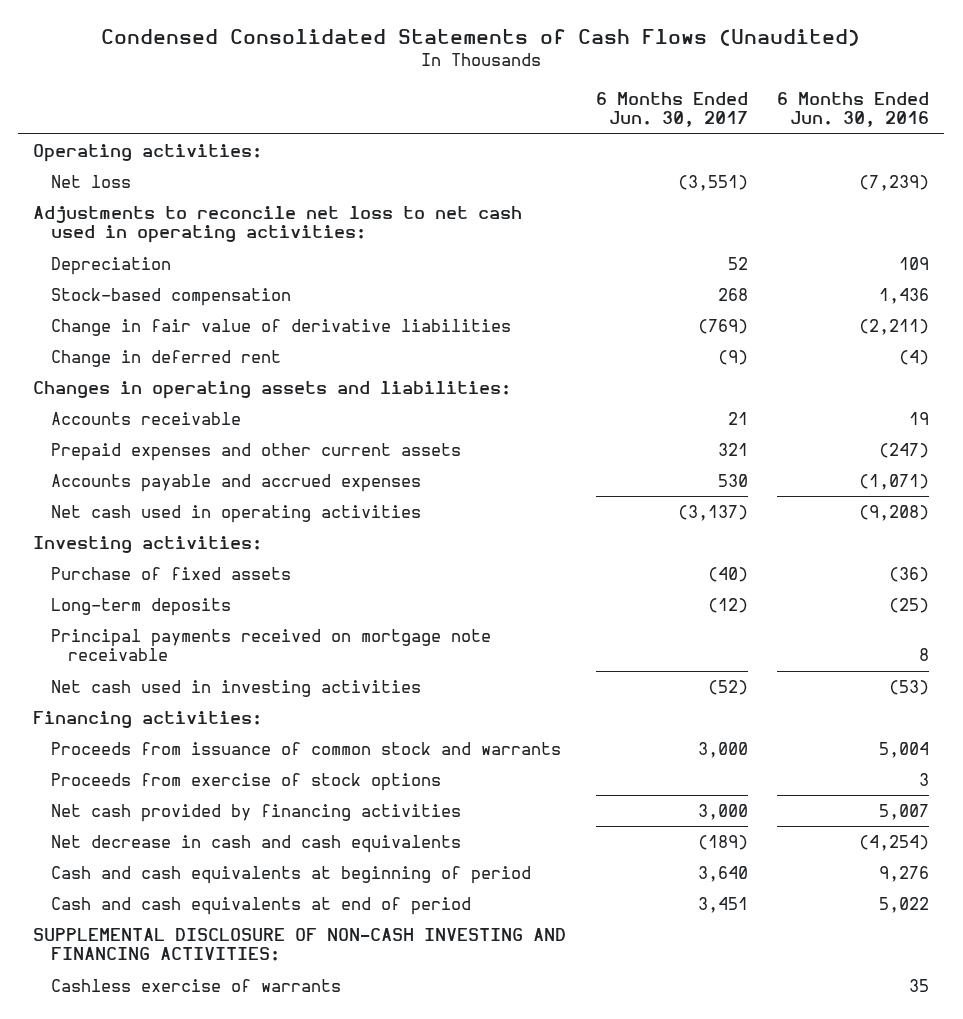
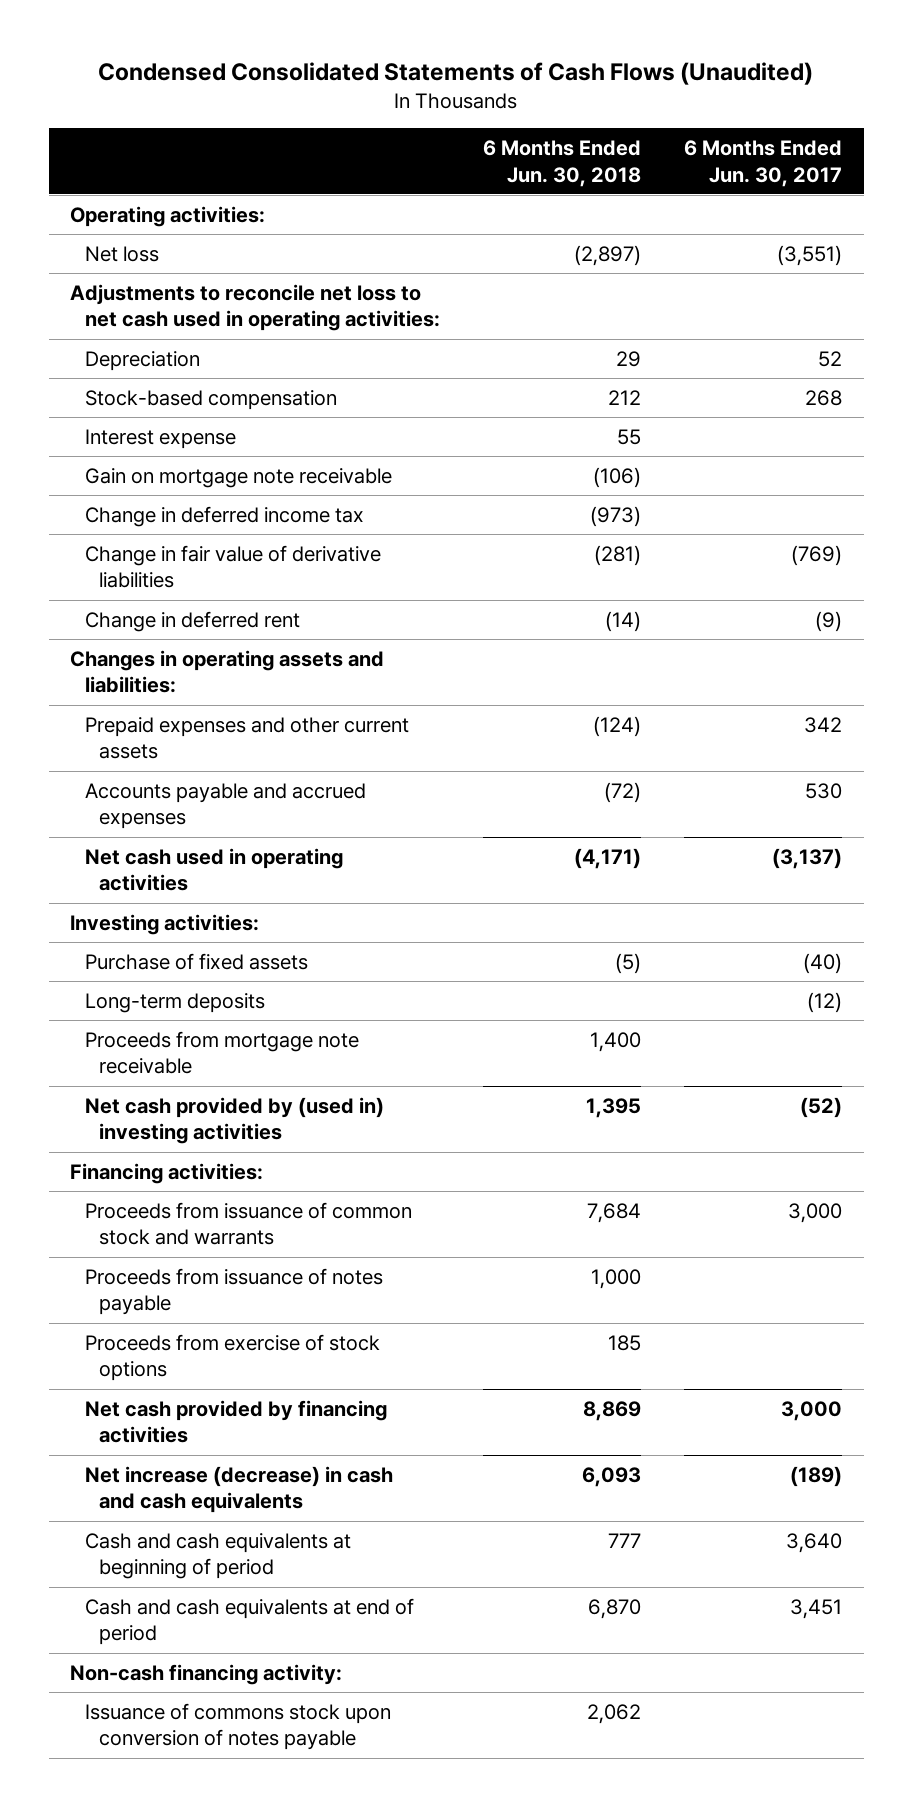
- | 6 Months Ended Jun. 30, 2017 | 6 Months Ended Jun. 30, 2016
+ | 6 Months Ended Jun. 30, 2018 | 6 Months Ended Jun. 30, 2017
+ Interest expense | 55 |
+ Gain on mortgage note receivable | (106) |
+ Change in deferred income tax | (973) |
- Accounts receivable | 21 | 19
- Prepaid expenses and other current assets | 321 | (247)
+ Prepaid expenses and other current assets | (124) | 342
- Principal payments received on mortgage note receivable | | 8
- Net cash used in investing activities | (52) | (53)
+ Proceeds from mortgage note receivable | 1,400 |
+ Net cash provided by (used in) investing activities | 1,395 | (52)
+ Proceeds from issuance of notes payable | 1,000 |
- Net decrease in cash and cash equivalents | (189) | (4,254)
+ Net increase (decrease) in cash and cash equivalents | 6,093 | (189)
- SUPPLEMENTAL DISCLOSURE OF NON-CASH INVESTING AND FINANCING ACTIVITIES:
- Cashless exercise of warrants | | 35
+ Non-cash financing activity:
+ Issuance of commons stock upon conversion of notes payable | 2,062 |

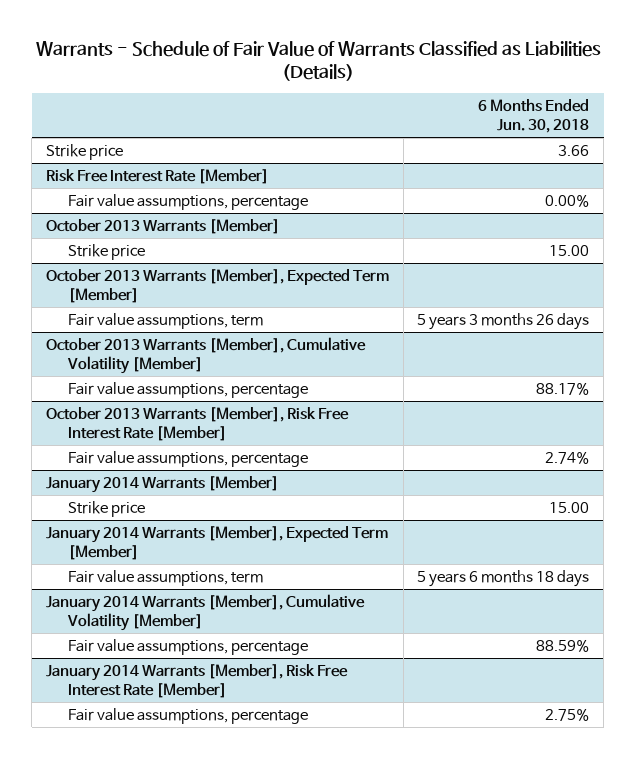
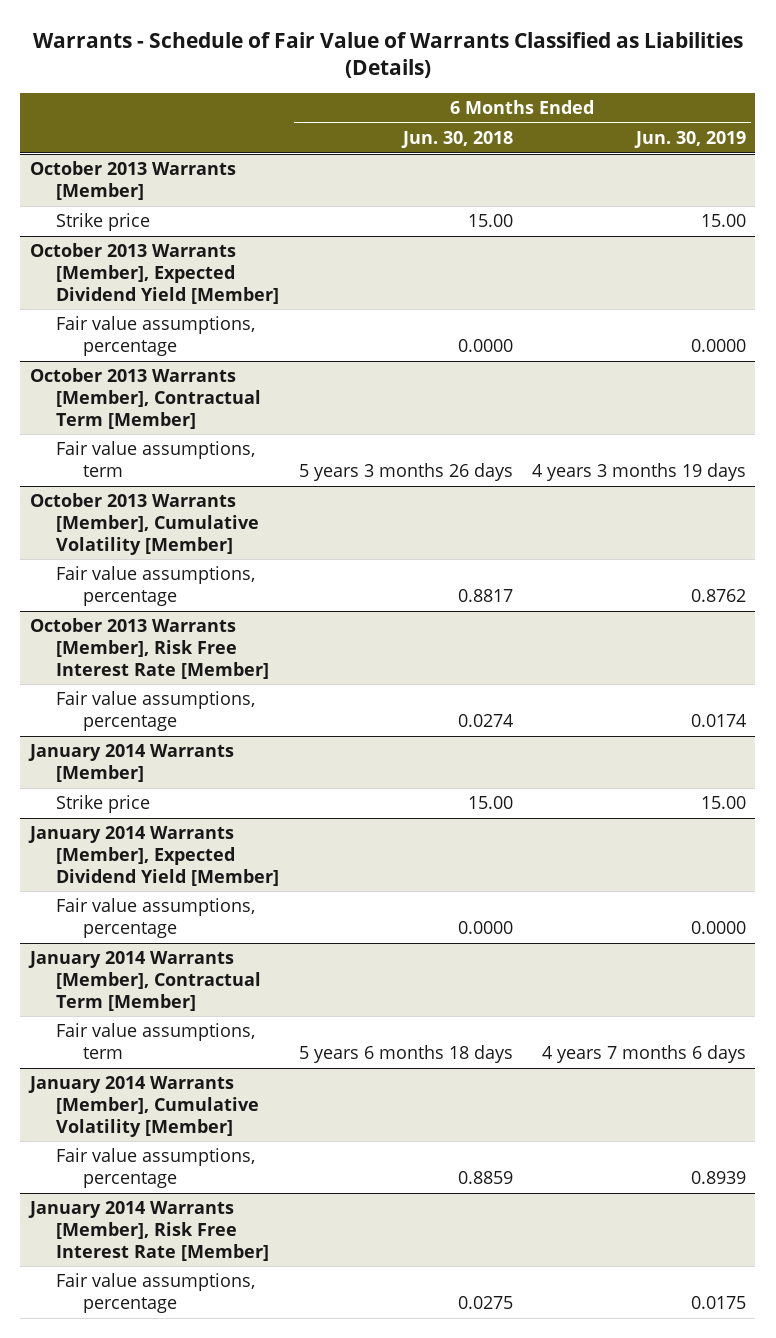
- | 6 Months Ended Jun. 30, 2018
+ | 6 Months Ended Jun. 30, 2018 | 6 Months Ended Jun. 30, 2019
- Strike price | 3.66
- Risk Free Interest Rate [Member]
- Fair value assumptions, percentage | 0.00%
- October 2013 Warrants [Member], Expected Term [Member]
+ October 2013 Warrants [Member], Expected Dividend Yield [Member]
+ Fair value assumptions, percentage | 0.0000 | 0.0000
+ October 2013 Warrants [Member], Contractual Term [Member]
@ October 2013 Warrants [Member], Cumulative Volatility [Member]
- Fair value assumptions, percentage | 88.17%
+ Fair value assumptions, percentage | 0.8817 | 0.8762
@ October 2013 Warrants [Member], Risk Free Interest Rate [Member]
- Fair value assumptions, percentage | 2.74%
+ Fair value assumptions, percentage | 0.0274 | 0.0174
- January 2014 Warrants [Member], Expected Term [Member]
+ January 2014 Warrants [Member], Expected Dividend Yield [Member]
+ Fair value assumptions, percentage | 0.0000 | 0.0000
+ January 2014 Warrants [Member], Contractual Term [Member]
@ January 2014 Warrants [Member], Cumulative Volatility [Member]
- Fair value assumptions, percentage | 88.59%
+ Fair value assumptions, percentage | 0.8859 | 0.8939
@ January 2014 Warrants [Member], Risk Free Interest Rate [Member]
- Fair value assumptions, percentage | 2.75%
+ Fair value assumptions, percentage | 0.0275 | 0.0175

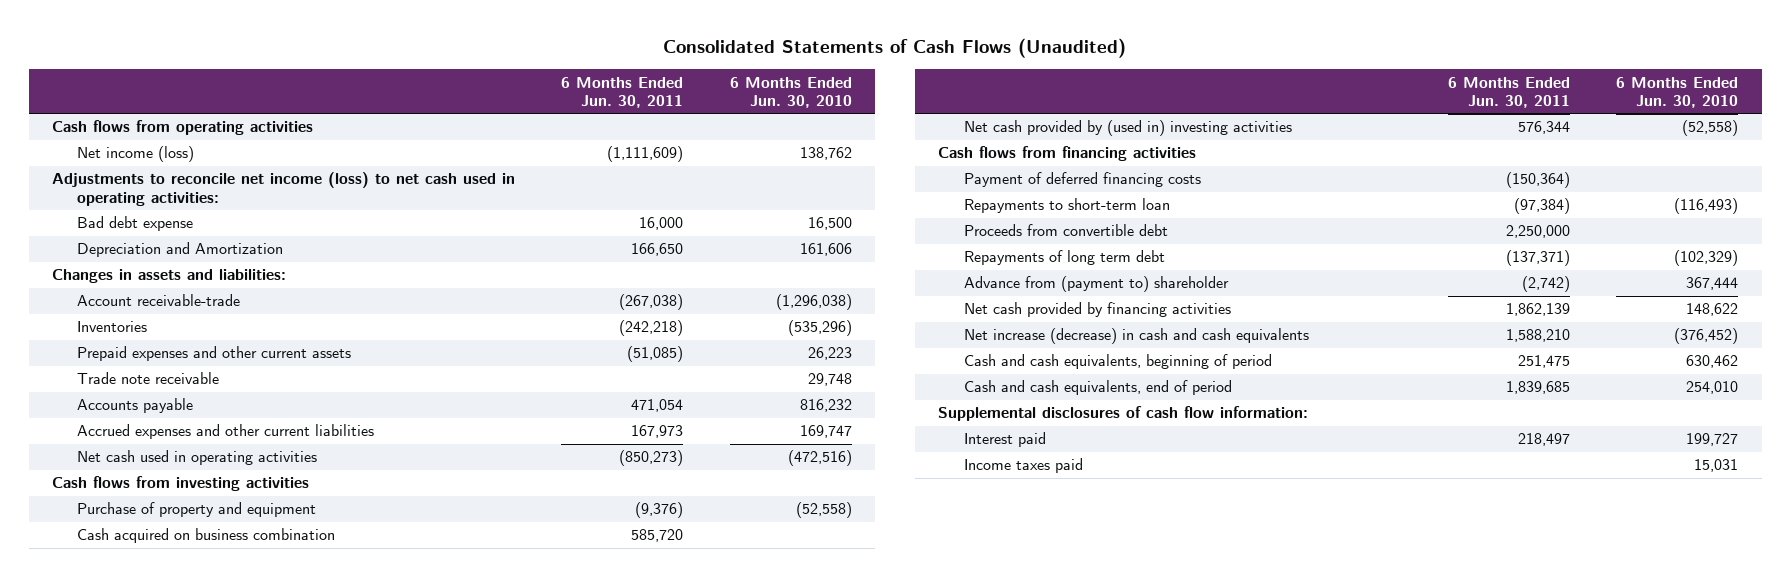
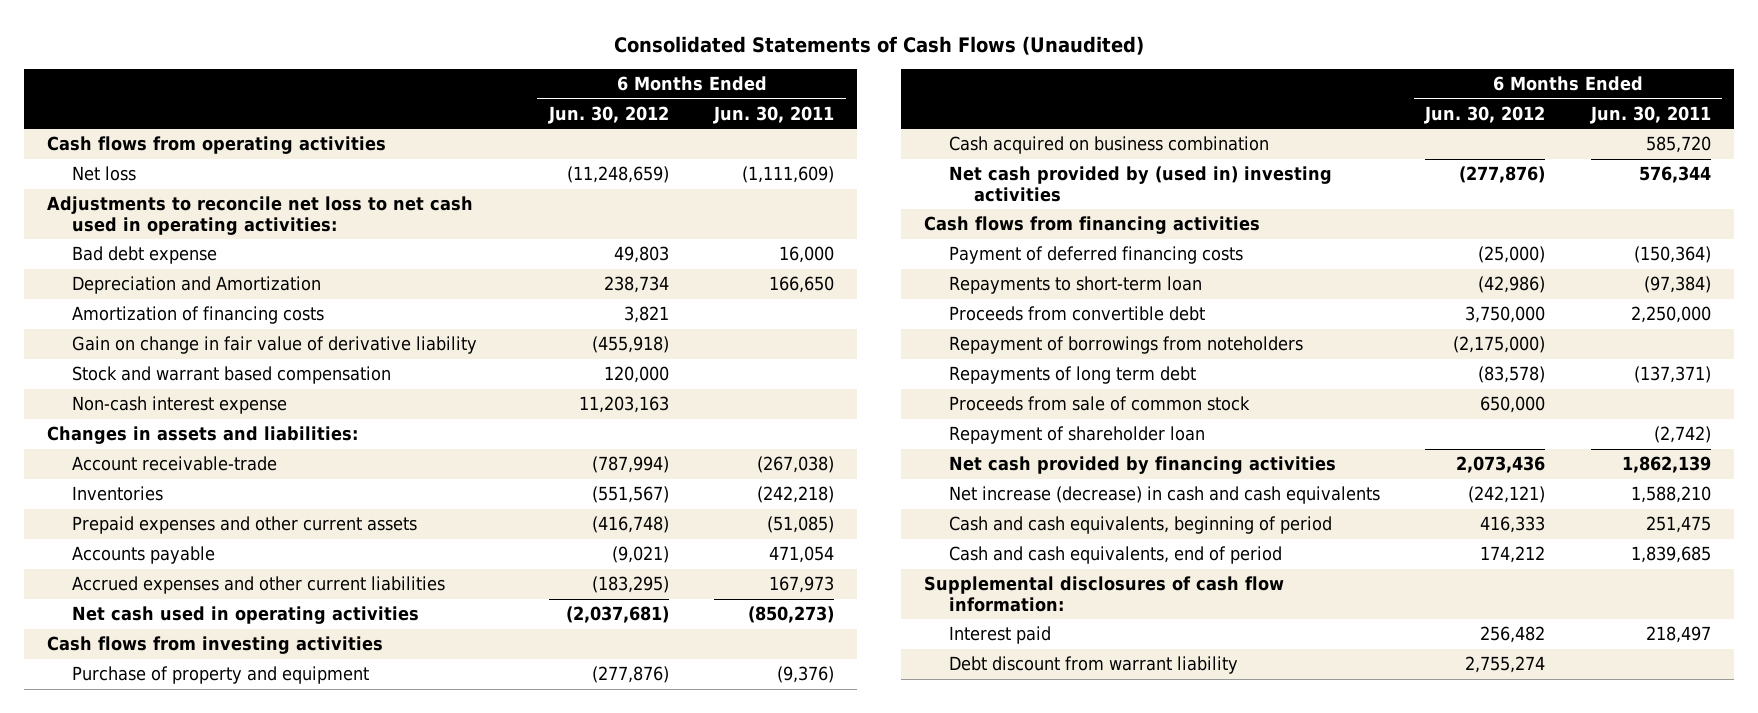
- | 6 Months Ended Jun. 30, 2011 | 6 Months Ended Jun. 30, 2010
+ | 6 Months Ended Jun. 30, 2012 | 6 Months Ended Jun. 30, 2011
- Net income (loss) | (1,111,609) | 138,762
- Adjustments to reconcile net income (loss) to net cash used in operating activities:
+ Net loss | (11,248,659) | (1,111,609)
+ Adjustments to reconcile net loss to net cash used in operating activities:
+ Amortization of financing costs | 3,821 |
+ Gain on change in fair value of derivative liability | (455,918) |
+ Stock and warrant based compensation | 120,000 |
+ Non-cash interest expense | 11,203,163 |
- Trade note receivable | | 29,748
+ Repayment of borrowings from noteholders | (2,175,000) |
- Advance from (payment to) shareholder | (2,742) | 367,444
+ Proceeds from sale of common stock | 650,000 |
+ Repayment of shareholder loan | | (2,742)
- Income taxes paid | | 15,031
+ Debt discount from warrant liability | 2,755,274 |

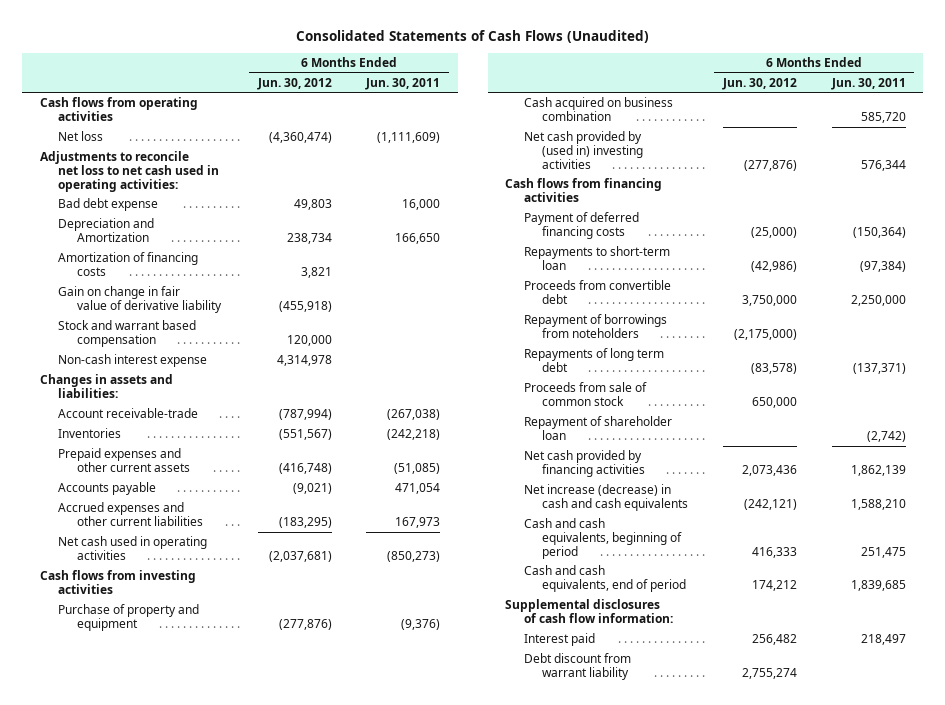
- Net loss | (11,248,659) | (1,111,609)
+ Net loss | (4,360,474) | (1,111,609)
- Non-cash interest expense | 11,203,163 |
+ Non-cash interest expense | 4,314,978 |

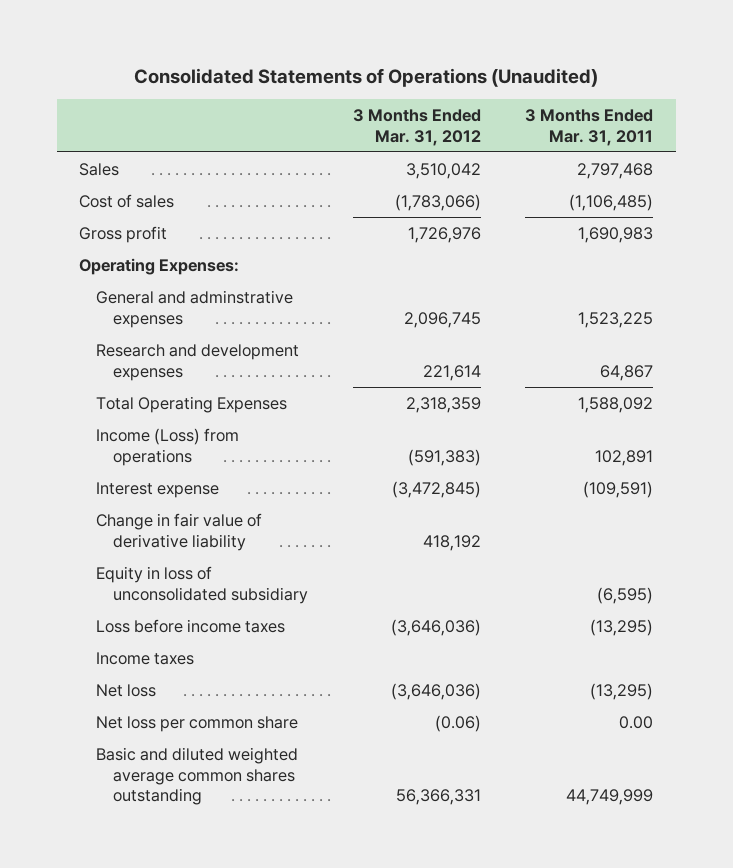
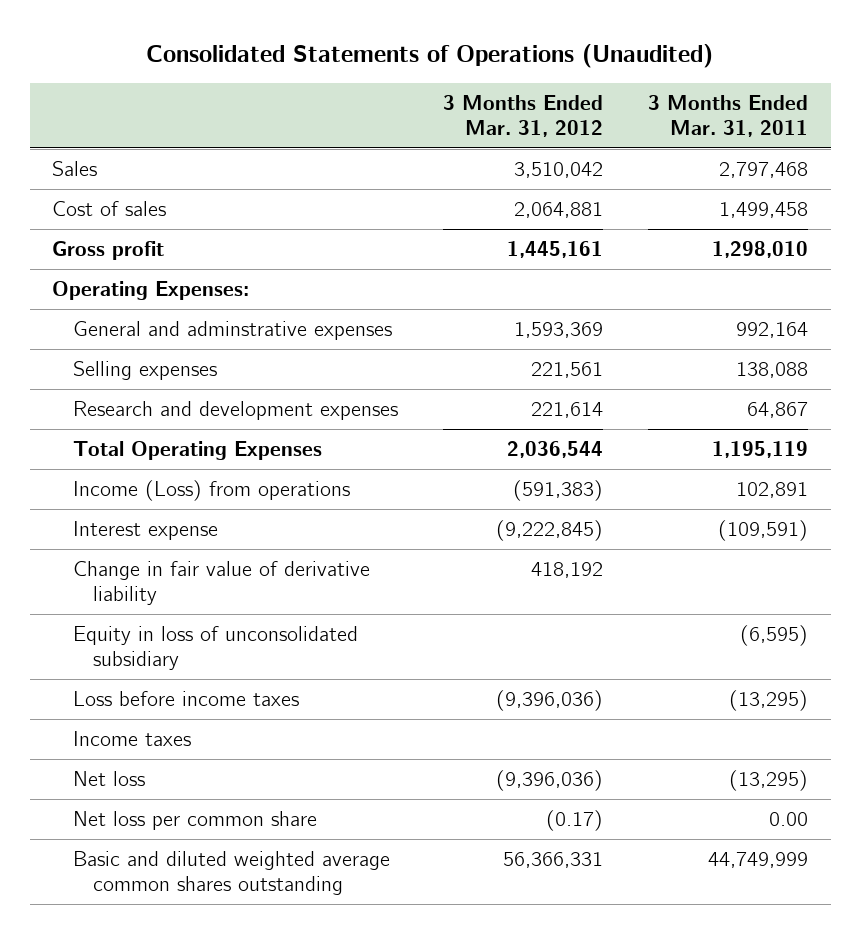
- Cost of sales | (1,783,066) | (1,106,485)
- Gross profit | 1,726,976 | 1,690,983
+ Cost of sales | 2,064,881 | 1,499,458
+ Gross profit | 1,445,161 | 1,298,010
- General and adminstrative expenses | 2,096,745 | 1,523,225
+ General and adminstrative expenses | 1,593,369 | 992,164
+ Selling expenses | 221,561 | 138,088
- Total Operating Expenses | 2,318,359 | 1,588,092
+ Total Operating Expenses | 2,036,544 | 1,195,119
- Interest expense | (3,472,845) | (109,591)
+ Interest expense | (9,222,845) | (109,591)
- Loss before income taxes | (3,646,036) | (13,295)
+ Loss before income taxes | (9,396,036) | (13,295)
- Net loss | (3,646,036) | (13,295)
- Net loss per common share | (0.06) | 0.00
+ Net loss | (9,396,036) | (13,295)
+ Net loss per common share | (0.17) | 0.00

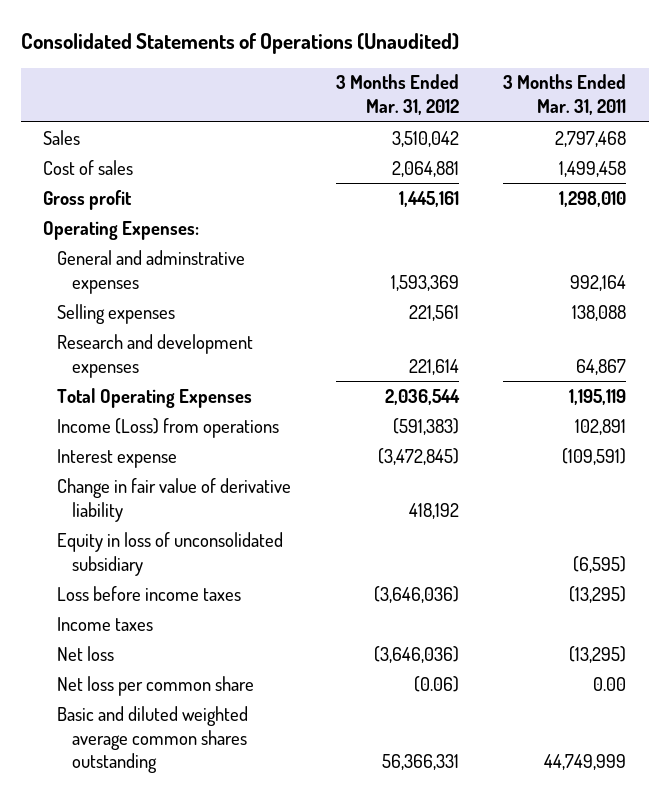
- Interest expense | (9,222,845) | (109,591)
+ Interest expense | (3,472,845) | (109,591)
- Loss before income taxes | (9,396,036) | (13,295)
+ Loss before income taxes | (3,646,036) | (13,295)
- Net loss | (9,396,036) | (13,295)
- Net loss per common share | (0.17) | 0.00
+ Net loss | (3,646,036) | (13,295)
+ Net loss per common share | (0.06) | 0.00

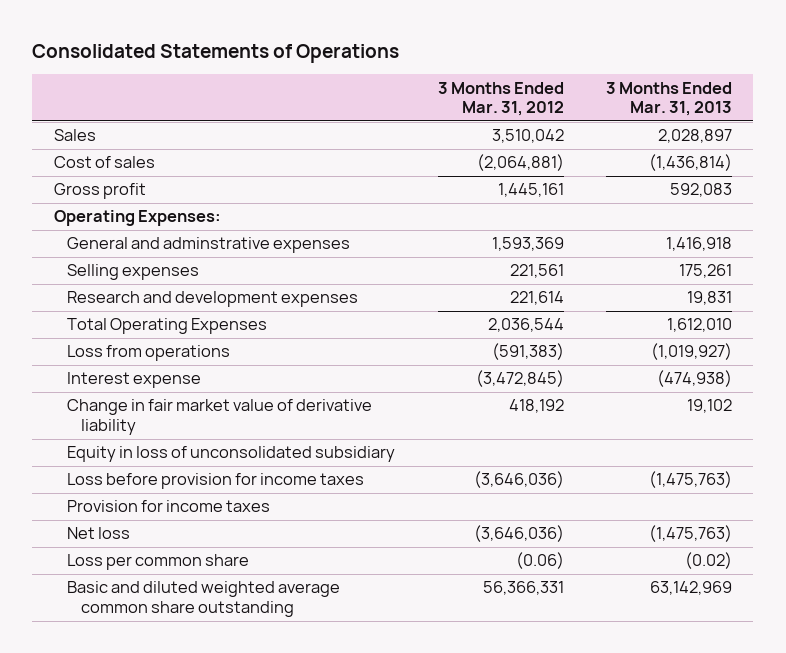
- Consolidated Statements of Operations (Unaudited)
+ Consolidated Statements of Operations
- | 3 Months Ended Mar. 31, 2012 | 3 Months Ended Mar. 31, 2011
+ | 3 Months Ended Mar. 31, 2012 | 3 Months Ended Mar. 31, 2013
- Cost of sales | 2,064,881 | 1,499,458
+ Cost of sales | (2,064,881) | (1,436,814)
- Income (Loss) from operations | (591,383) | 102,891
+ Loss from operations | (591,383) | (1,019,927)
- Change in fair value of derivative liability | 418,192 |
+ Change in fair market value of derivative liability | 418,192 | 19,102
- Loss before income taxes | (3,646,036) | (13,295)
- Income taxes
+ Loss before provision for income taxes | (3,646,036) | (1,475,763)
+ Provision for income taxes
- Net loss per common share | (0.06) | 0.00
- Basic and diluted weighted average common shares outstanding | 56,366,331 | 44,749,999
+ Loss per common share | (0.06) | (0.02)
+ Basic and diluted weighted average common share outstanding | 56,366,331 | 63,142,969

